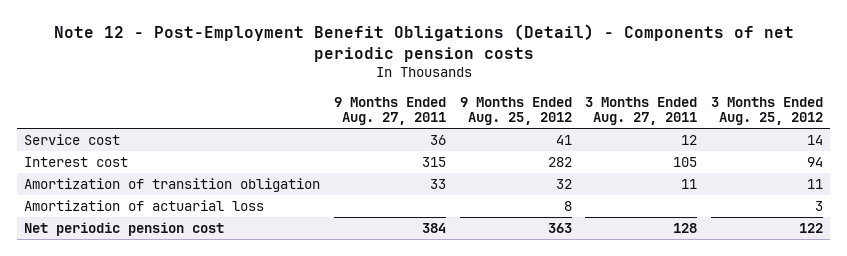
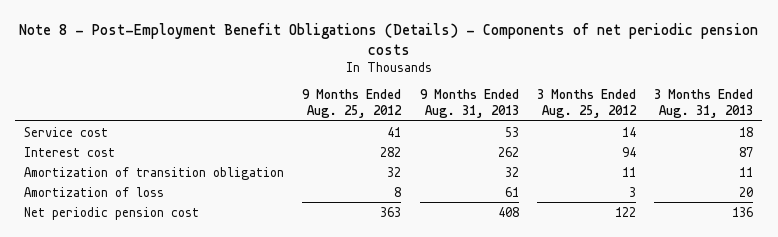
- Note 12 - Post-Employment Benefit Obligations (Detail) - Components of net periodic pension costs
+ Note 8 - Post-Employment Benefit Obligations (Details) - Components of net periodic pension costs
- | 9 Months Ended Aug. 27, 2011 | 9 Months Ended Aug. 25, 2012 | 3 Months Ended Aug. 27, 2011 | 3 Months Ended Aug. 25, 2012
+ | 9 Months Ended Aug. 25, 2012 | 9 Months Ended Aug. 31, 2013 | 3 Months Ended Aug. 25, 2012 | 3 Months Ended Aug. 31, 2013
- Amortization of actuarial loss | | 8 | | 3
+ Amortization of loss | 8 | 61 | 3 | 20

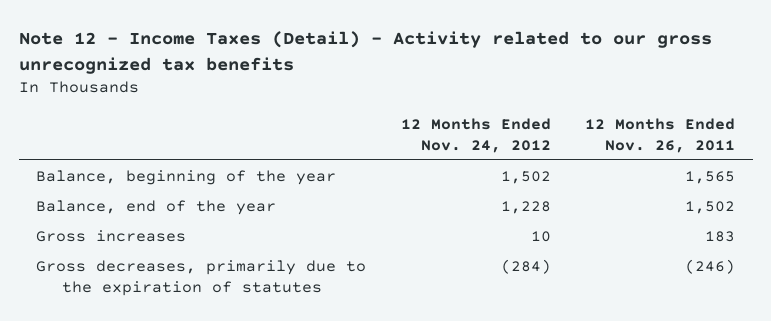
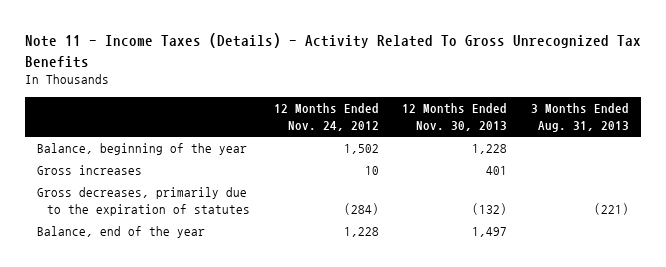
- Note 12 - Income Taxes (Detail) - Activity related to our gross unrecognized tax benefits
+ Note 11 - Income Taxes (Details) - Activity Related To Gross Unrecognized Tax Benefits
- | 12 Months Ended Nov. 24, 2012 | 12 Months Ended Nov. 26, 2011
+ | 12 Months Ended Nov. 24, 2012 | 12 Months Ended Nov. 30, 2013 | 3 Months Ended Aug. 31, 2013
moved down: Balance, end of the year | 1,228 | 1,497 |

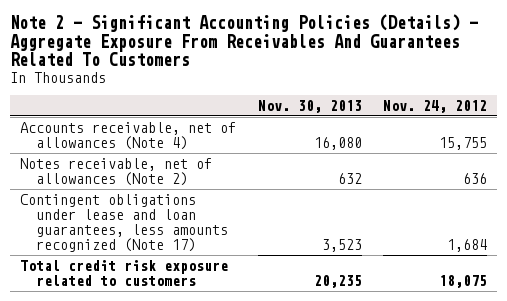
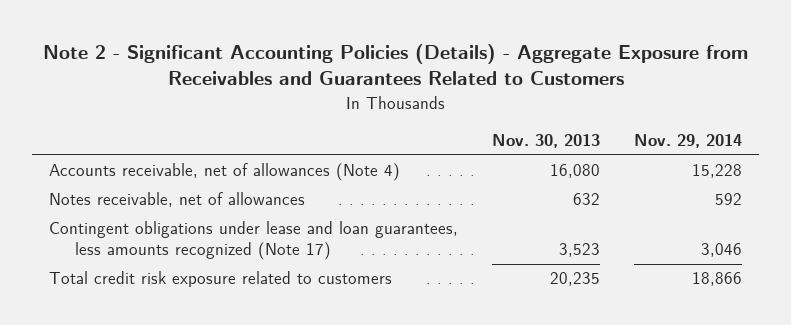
- Note 2 - Significant Accounting Policies (Details) - Aggregate Exposure From Receivables And Guarantees Related To Customers
+ Note 2 - Significant Accounting Policies (Details) - Aggregate Exposure from Receivables and Guarantees Related to Customers
- | Nov. 30, 2013 | Nov. 24, 2012
+ | Nov. 30, 2013 | Nov. 29, 2014
- Notes receivable, net of allowances (Note 2) | 632 | 636
+ Notes receivable, net of allowances | 632 | 592

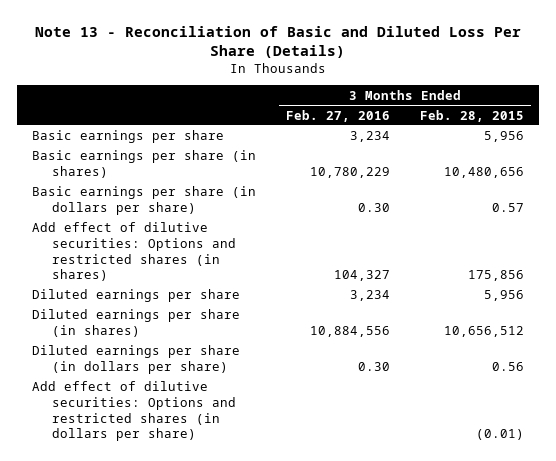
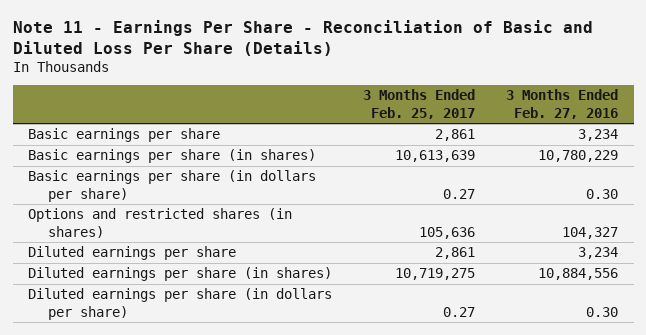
- Note 13 - Reconciliation of Basic and Diluted Loss Per Share (Details)
+ Note 11 - Earnings Per Share - Reconciliation of Basic and Diluted Loss Per Share (Details)
- | 3 Months Ended Feb. 27, 2016 | 3 Months Ended Feb. 28, 2015
+ | 3 Months Ended Feb. 25, 2017 | 3 Months Ended Feb. 27, 2016
- Add effect of dilutive securities: Options and restricted shares (in shares) | 104,327 | 175,856
+ Options and restricted shares (in shares) | 105,636 | 104,327
- Add effect of dilutive securities: Options and restricted shares (in dollars per share) | | (0.01)

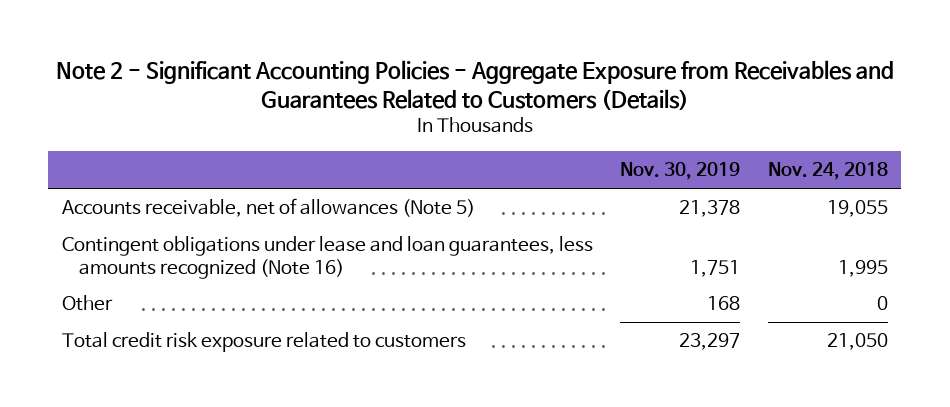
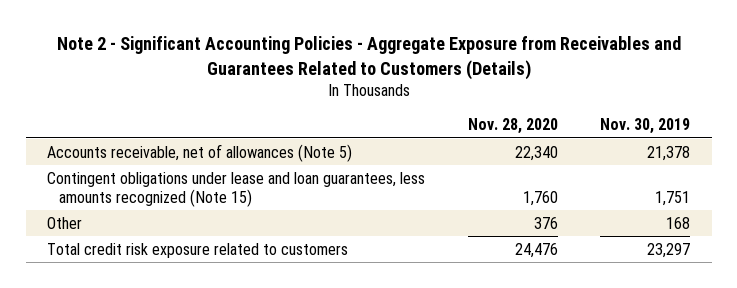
- | Nov. 30, 2019 | Nov. 24, 2018
+ | Nov. 28, 2020 | Nov. 30, 2019
- Contingent obligations under lease and loan guarantees, less amounts recognized (Note 16) | 1,751 | 1,995
+ Contingent obligations under lease and loan guarantees, less amounts recognized (Note 15) | 1,760 | 1,751

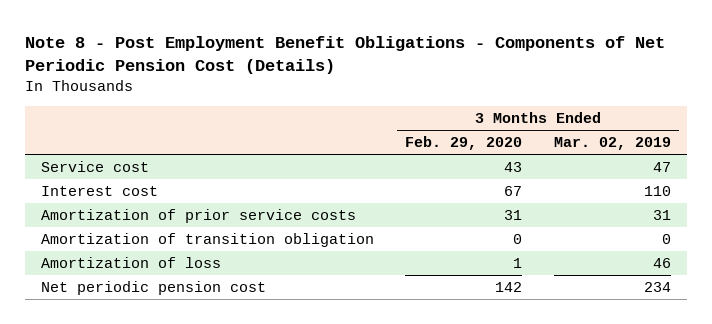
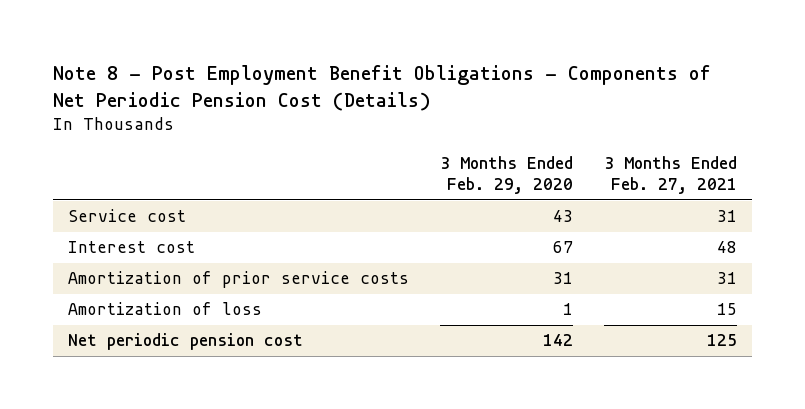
- | 3 Months Ended Feb. 29, 2020 | 3 Months Ended Mar. 02, 2019
+ | 3 Months Ended Feb. 29, 2020 | 3 Months Ended Feb. 27, 2021
- Amortization of transition obligation | 0 | 0

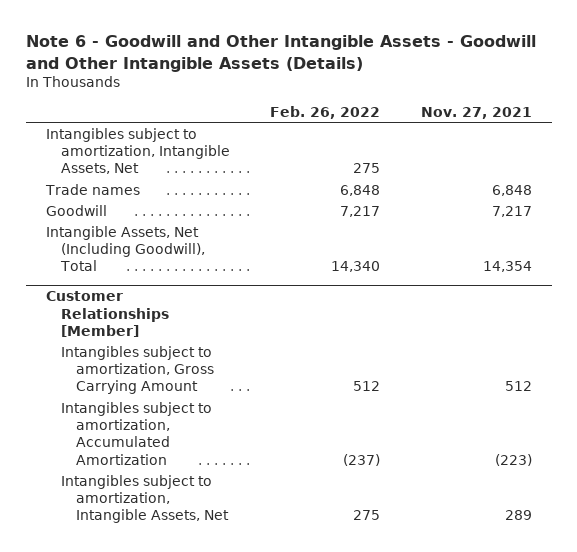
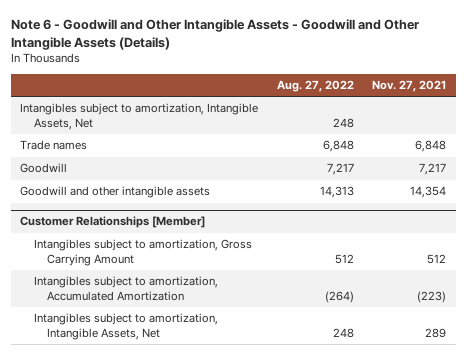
- | Feb. 26, 2022 | Nov. 27, 2021
+ | Aug. 27, 2022 | Nov. 27, 2021
- Intangible Assets, Net (Including Goodwill), Total | 14,340 | 14,354
+ Goodwill and other intangible assets | 14,313 | 14,354

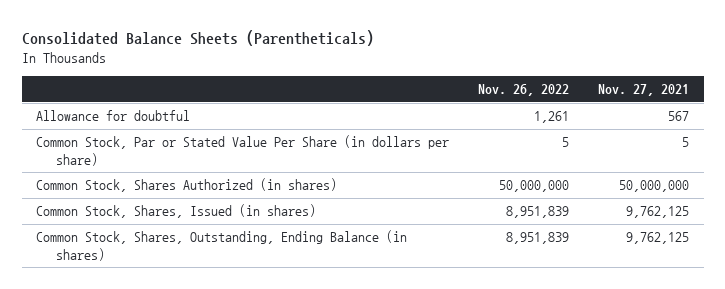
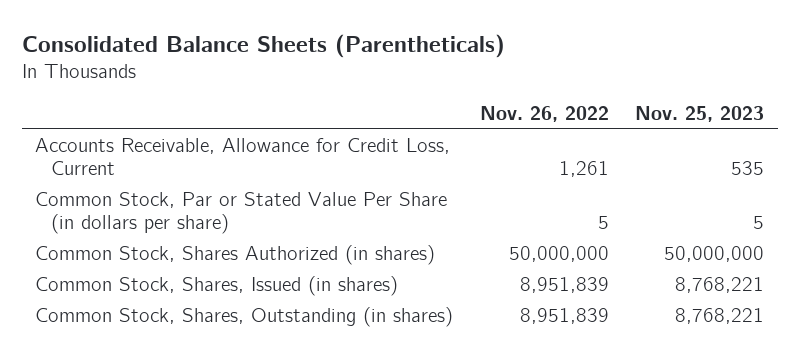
- | Nov. 26, 2022 | Nov. 27, 2021
+ | Nov. 26, 2022 | Nov. 25, 2023
- Allowance for doubtful | 1,261 | 567
+ Accounts Receivable, Allowance for Credit Loss, Current | 1,261 | 535
- Common Stock, Shares, Outstanding, Ending Balance (in shares) | 8,951,839 | 9,762,125
+ Common Stock, Shares, Outstanding (in shares) | 8,951,839 | 8,768,221

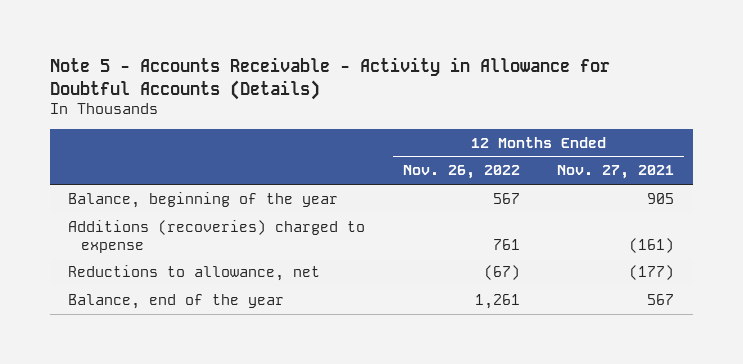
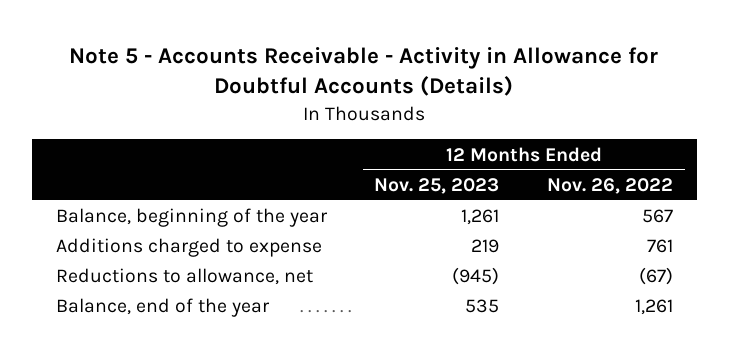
- | 12 Months Ended Nov. 26, 2022 | 12 Months Ended Nov. 27, 2021
+ | 12 Months Ended Nov. 25, 2023 | 12 Months Ended Nov. 26, 2022
- Additions (recoveries) charged to expense | 761 | (161)
+ Additions charged to expense | 219 | 761

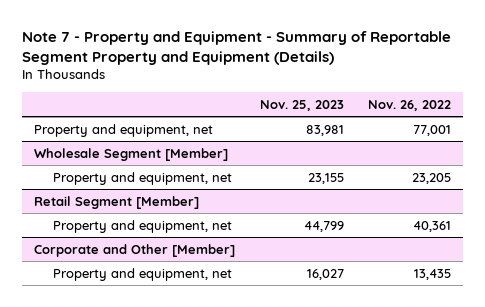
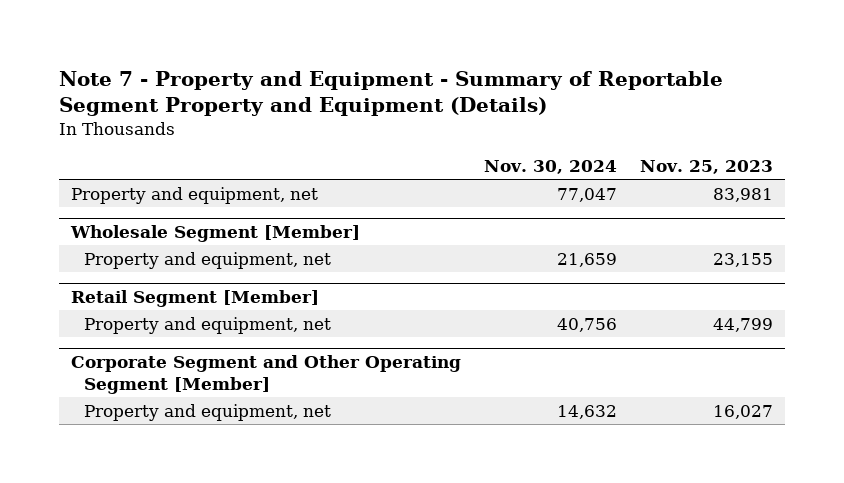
- | Nov. 25, 2023 | Nov. 26, 2022
+ | Nov. 30, 2024 | Nov. 25, 2023
- Corporate and Other [Member]
+ Corporate Segment and Other Operating Segment [Member]

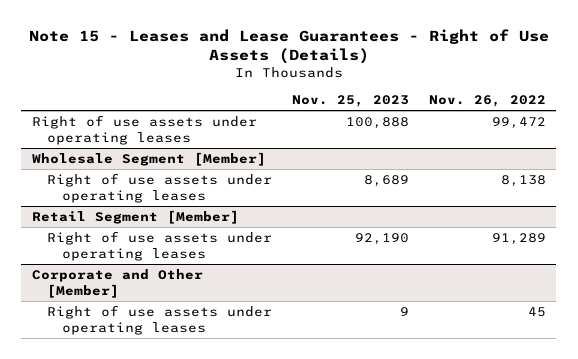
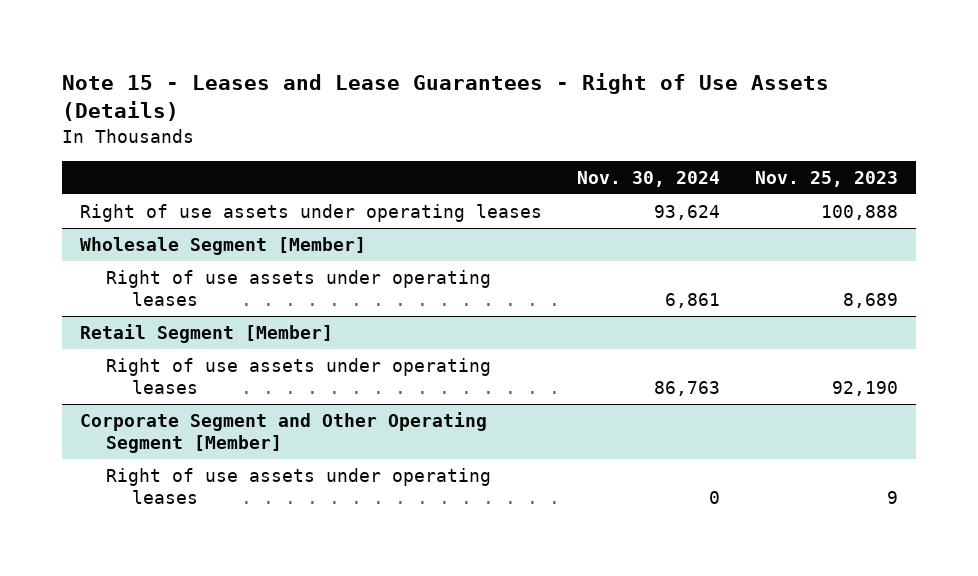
- | Nov. 25, 2023 | Nov. 26, 2022
+ | Nov. 30, 2024 | Nov. 25, 2023
- Corporate and Other [Member]
+ Corporate Segment and Other Operating Segment [Member]

